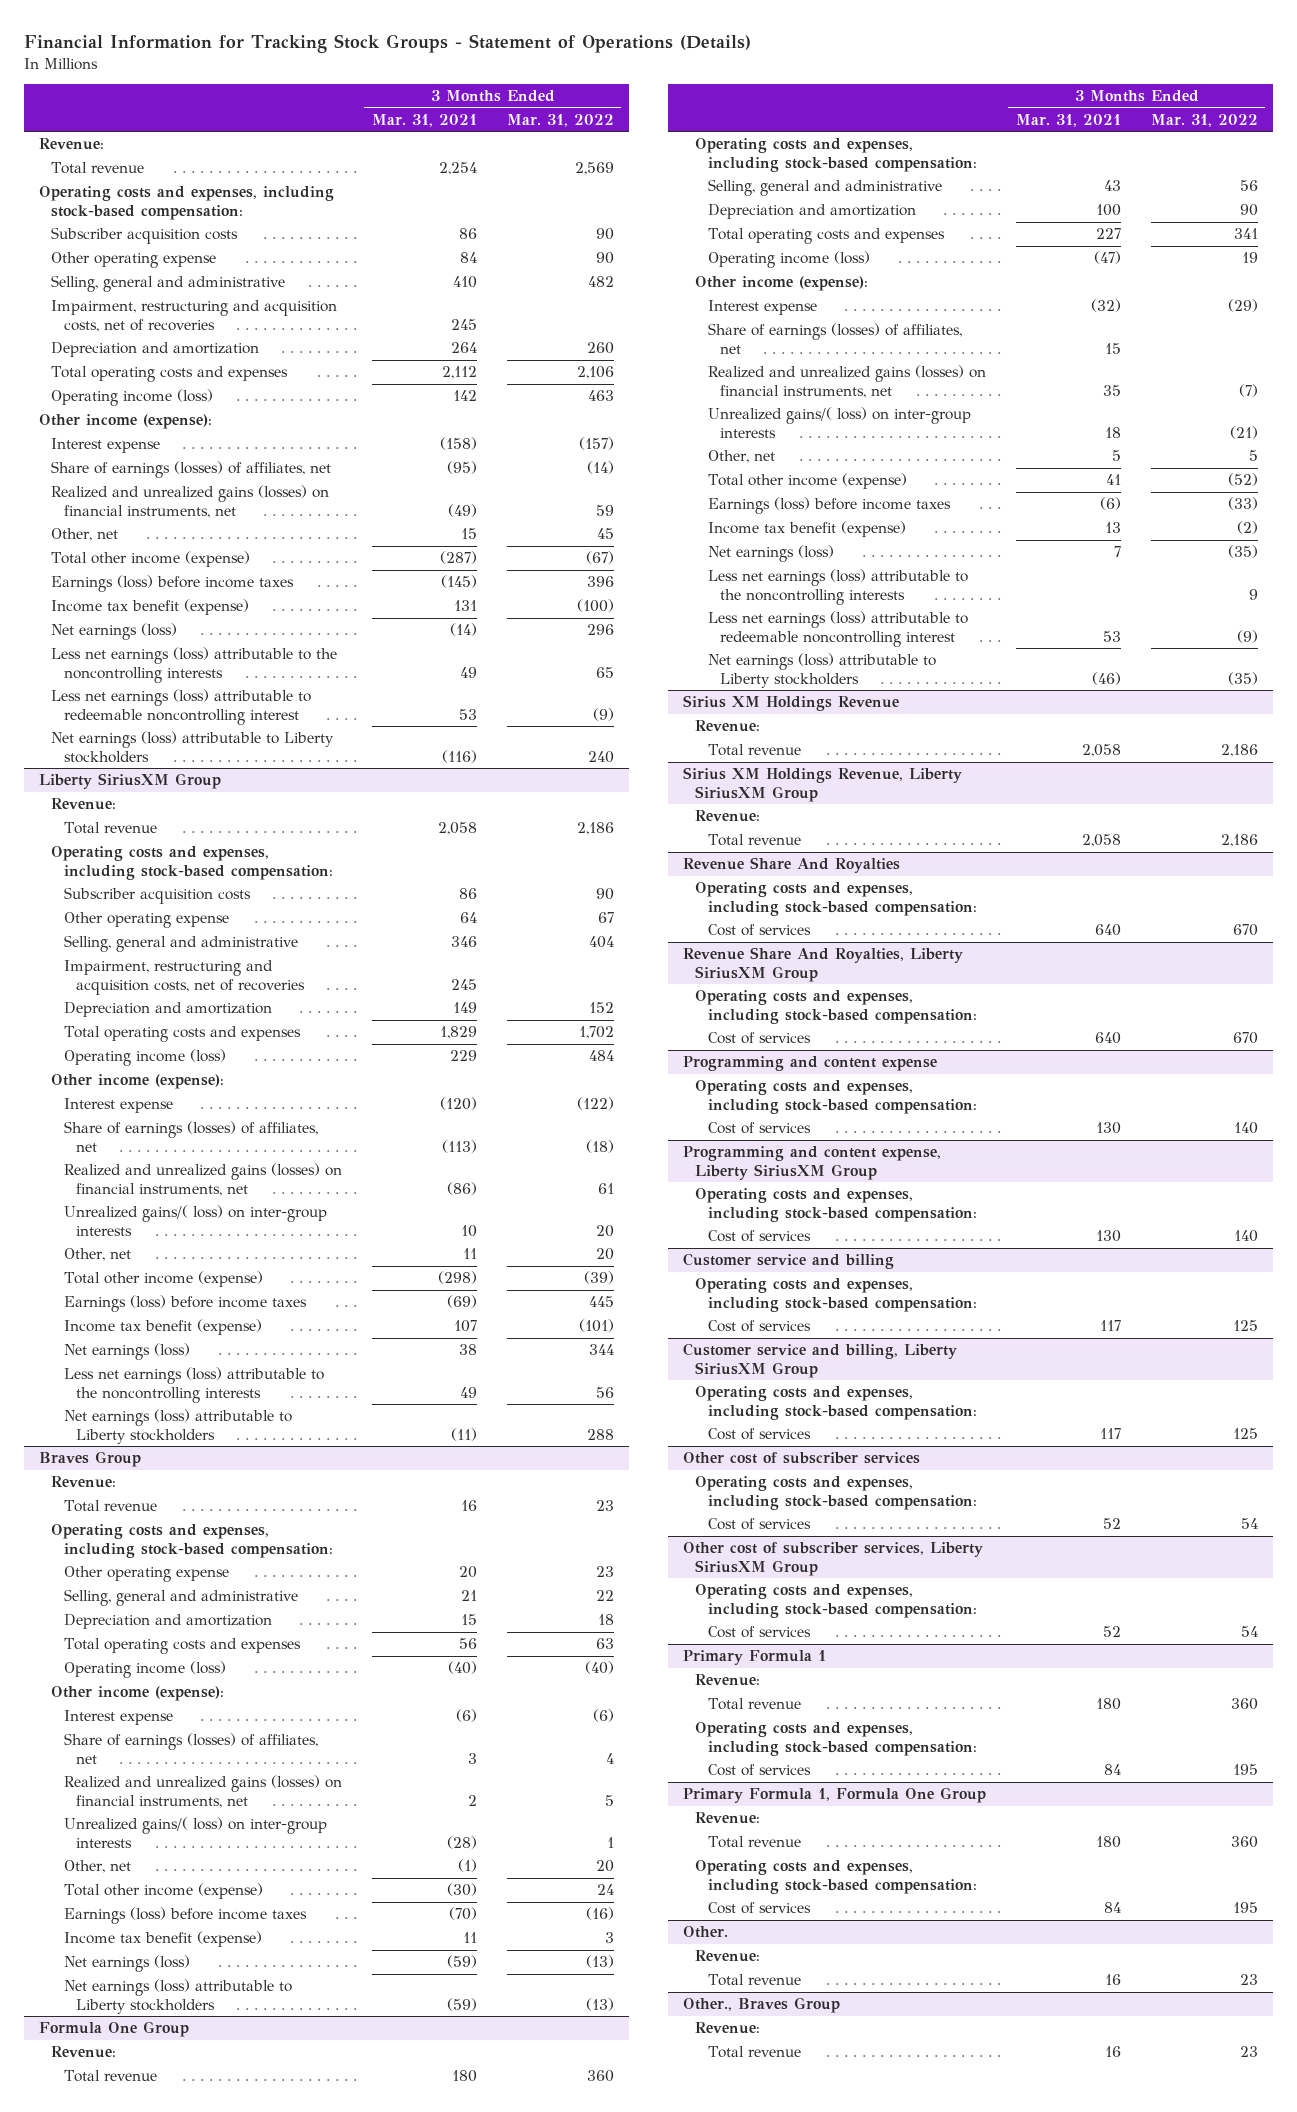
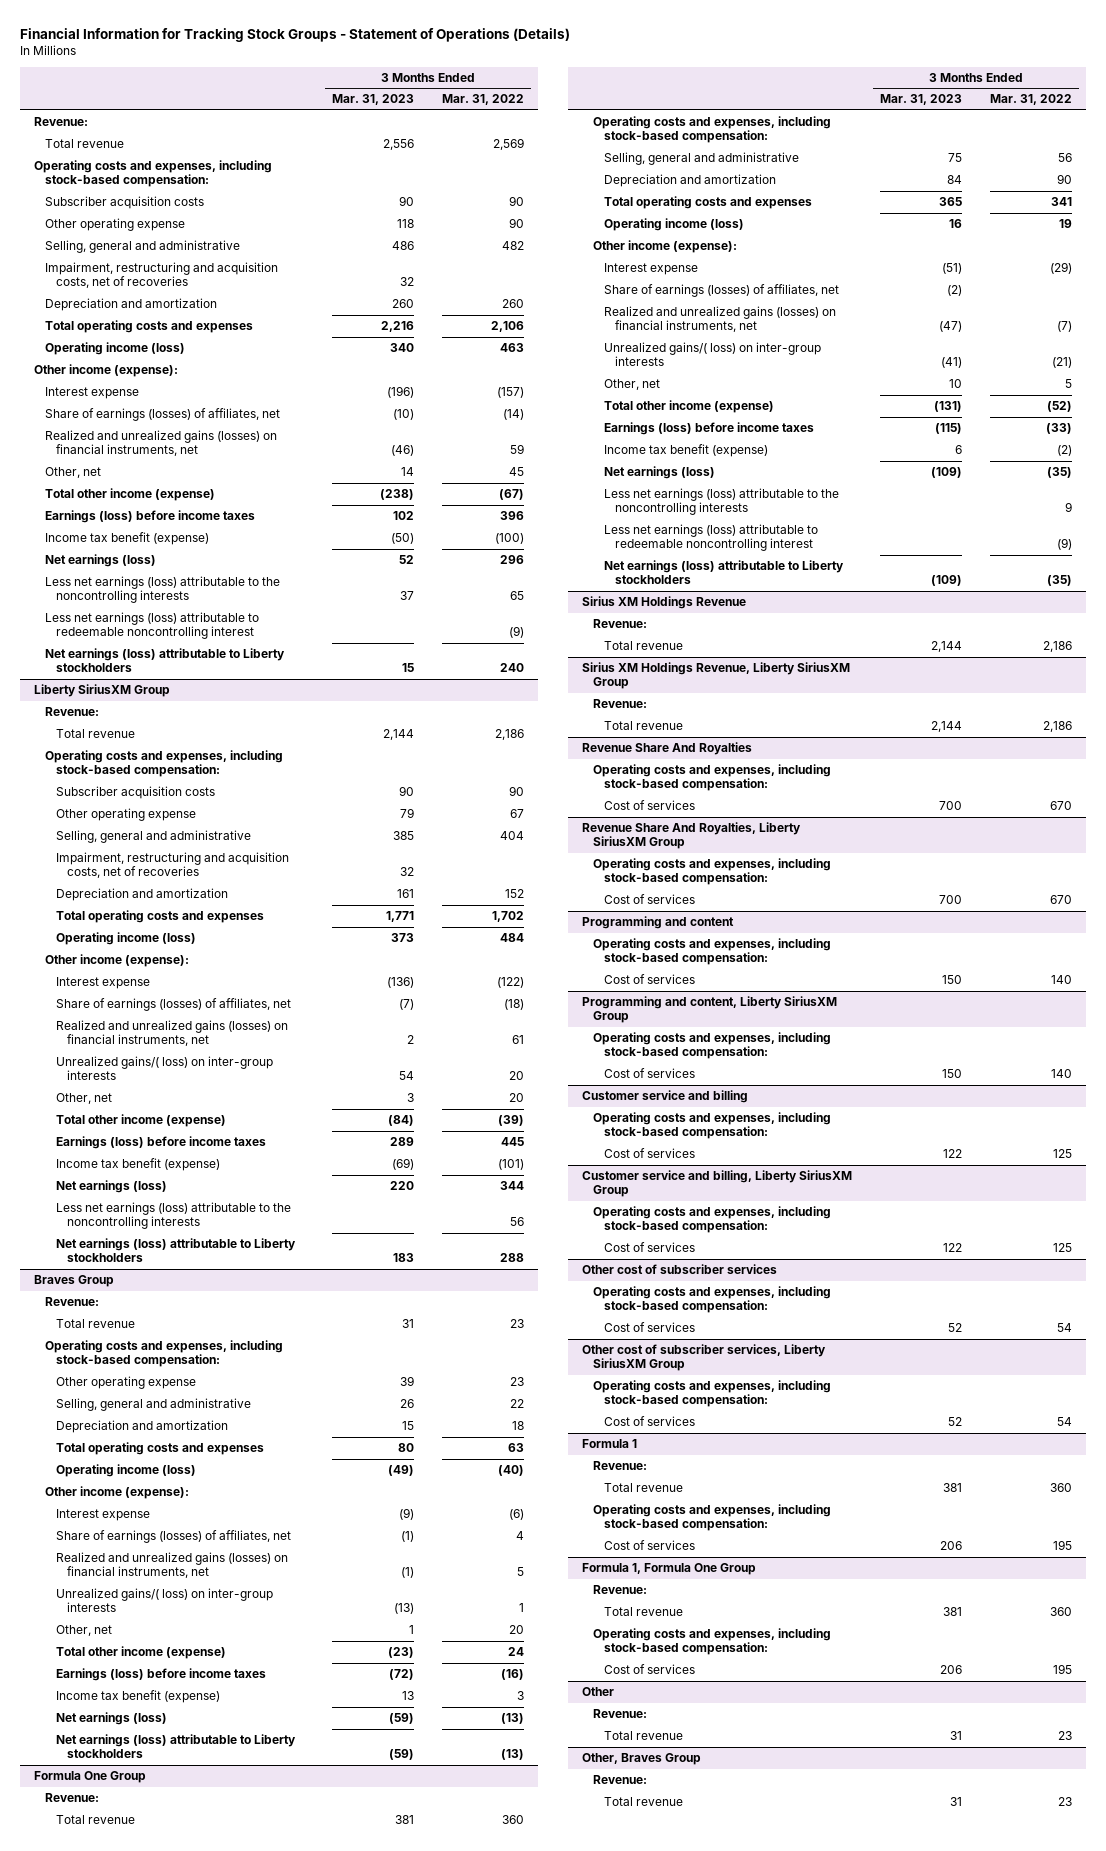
- | 3 Months Ended Mar. 31, 2021 | 3 Months Ended Mar. 31, 2022
+ | 3 Months Ended Mar. 31, 2023 | 3 Months Ended Mar. 31, 2022
- Programming and content expense
+ Programming and content
- Programming and content expense, Liberty SiriusXM Group
+ Programming and content, Liberty SiriusXM Group
- Primary Formula 1
+ Formula 1
- Primary Formula 1, Formula One Group
+ Formula 1, Formula One Group
- Other.
+ Other
- Other., Braves Group
+ Other, Braves Group

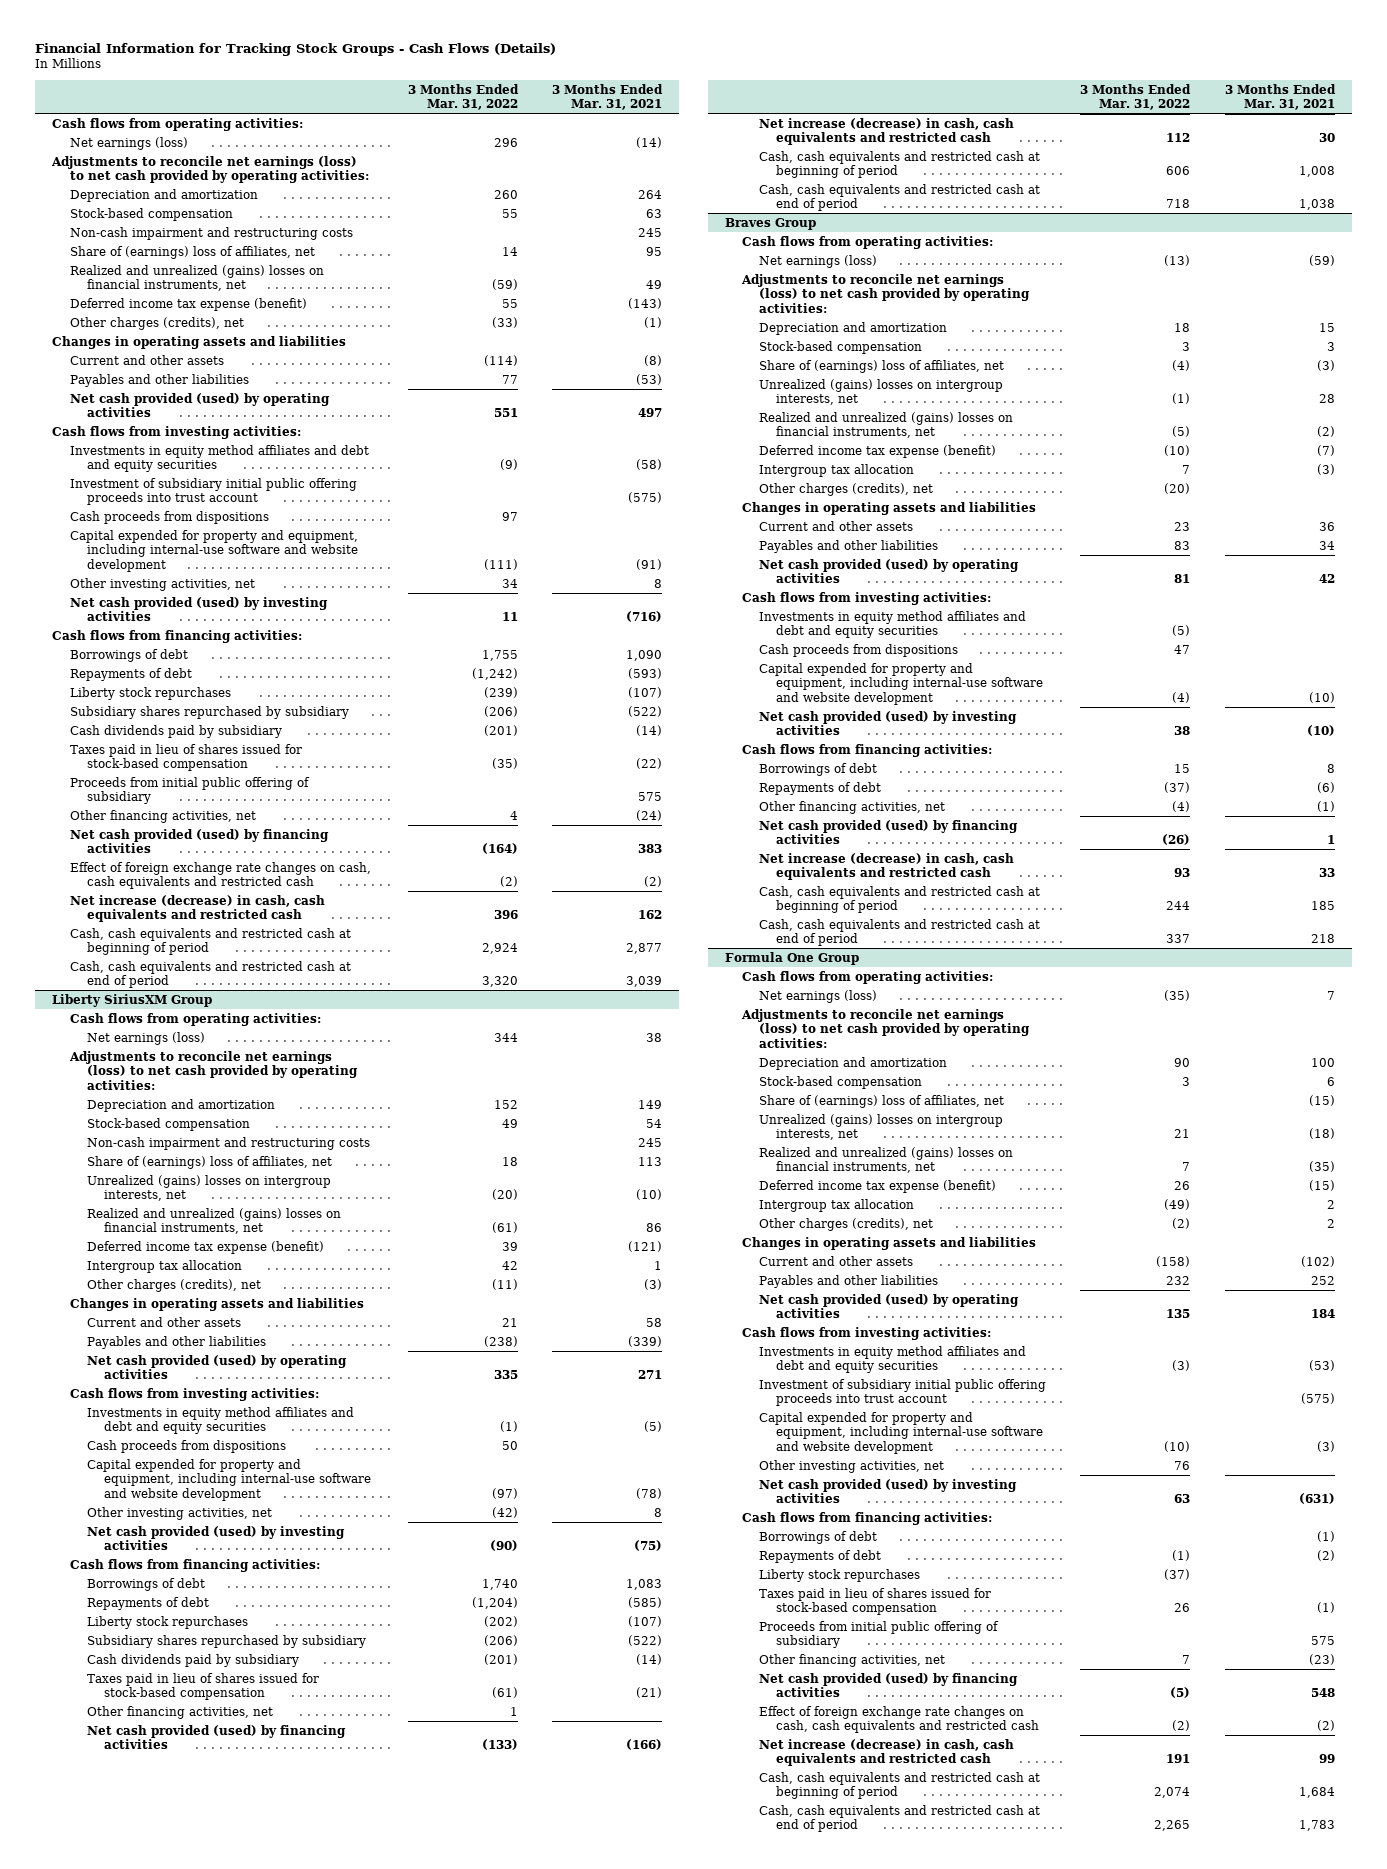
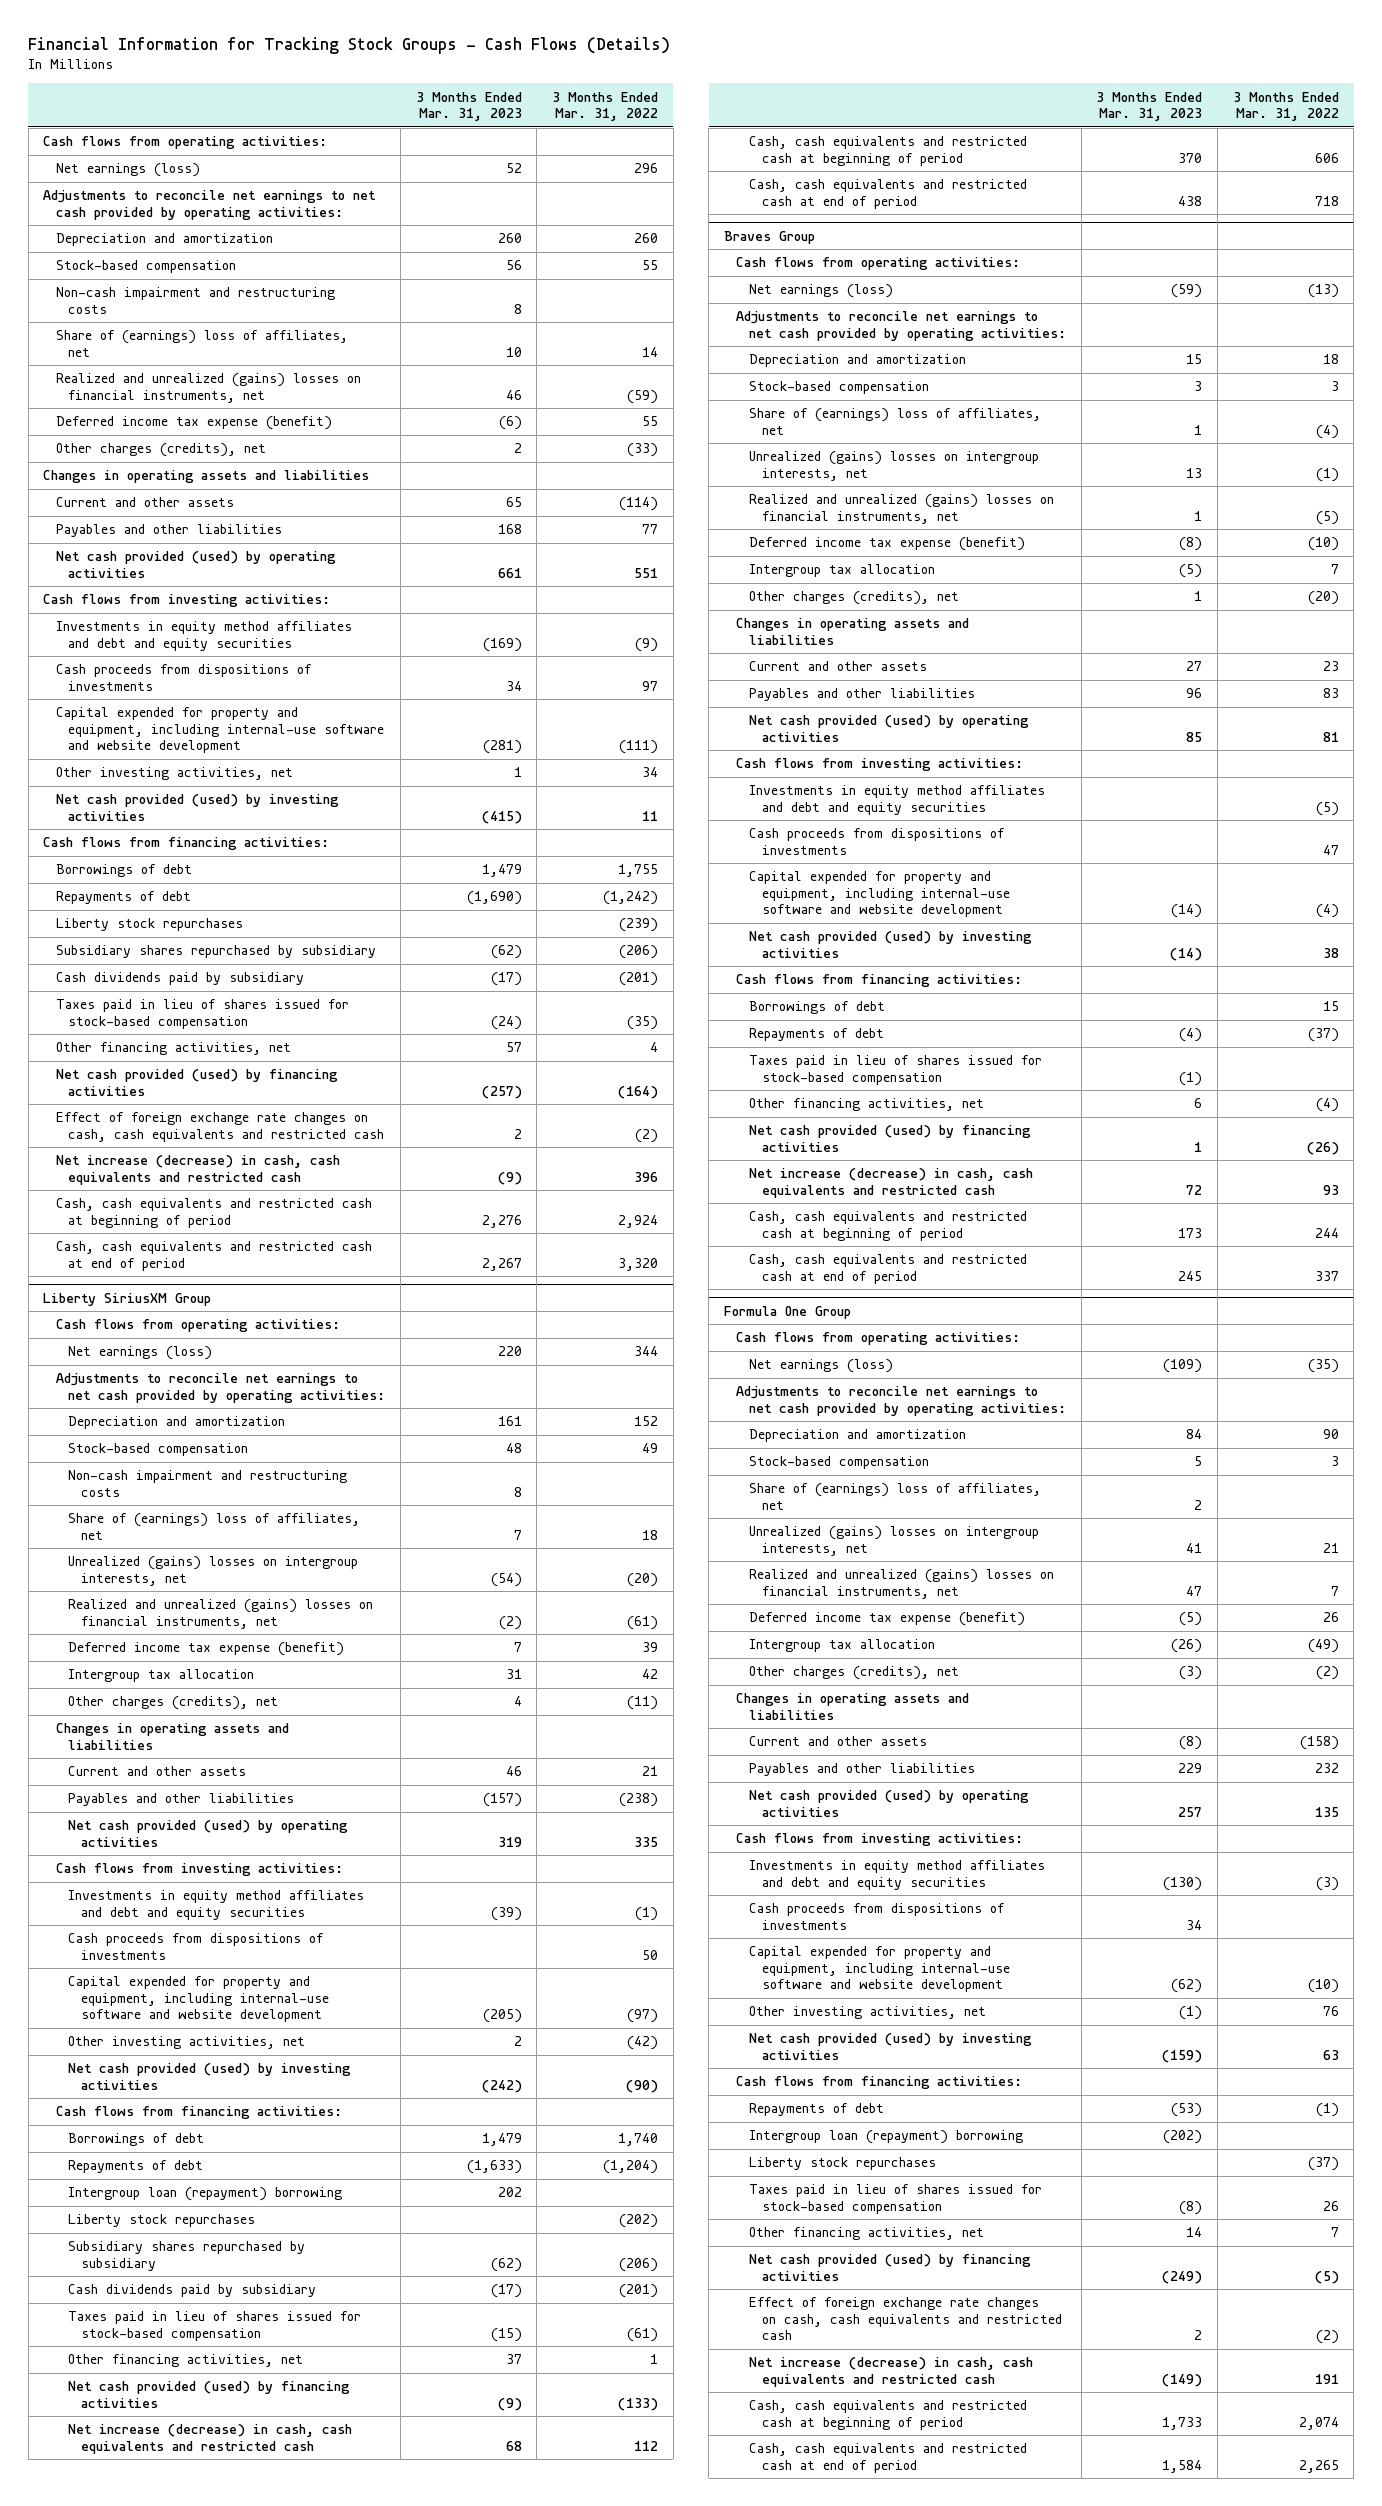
- | 3 Months Ended Mar. 31, 2022 | 3 Months Ended Mar. 31, 2021
+ | 3 Months Ended Mar. 31, 2023 | 3 Months Ended Mar. 31, 2022
- Adjustments to reconcile net earnings (loss) to net cash provided by operating activities:
+ Adjustments to reconcile net earnings to net cash provided by operating activities:
- Investment of subsidiary initial public offering proceeds into trust account | | (575)
- Cash proceeds from dispositions | 97 |
+ Cash proceeds from dispositions of investments | 34 | 97
- Proceeds from initial public offering of subsidiary | | 575
@ Liberty SiriusXM Group
- Adjustments to reconcile net earnings (loss) to net cash provided by operating activities:
+ Adjustments to reconcile net earnings to net cash provided by operating activities:
- Cash proceeds from dispositions | 50 |
+ Cash proceeds from dispositions of investments | | 50
+ Intergroup loan (repayment) borrowing | 202 |
@ Braves Group
- Adjustments to reconcile net earnings (loss) to net cash provided by operating activities:
+ Adjustments to reconcile net earnings to net cash provided by operating activities:
- Cash proceeds from dispositions | 47 |
+ Cash proceeds from dispositions of investments | | 47
+ Taxes paid in lieu of shares issued for stock-based compensation | (1) |
@ Formula One Group
- Adjustments to reconcile net earnings (loss) to net cash provided by operating activities:
+ Adjustments to reconcile net earnings to net cash provided by operating activities:
- Investment of subsidiary initial public offering proceeds into trust account | | (575)
+ Cash proceeds from dispositions of investments | 34 |
- Borrowings of debt | | (1)
+ Intergroup loan (repayment) borrowing | (202) |
- Proceeds from initial public offering of subsidiary | | 575

